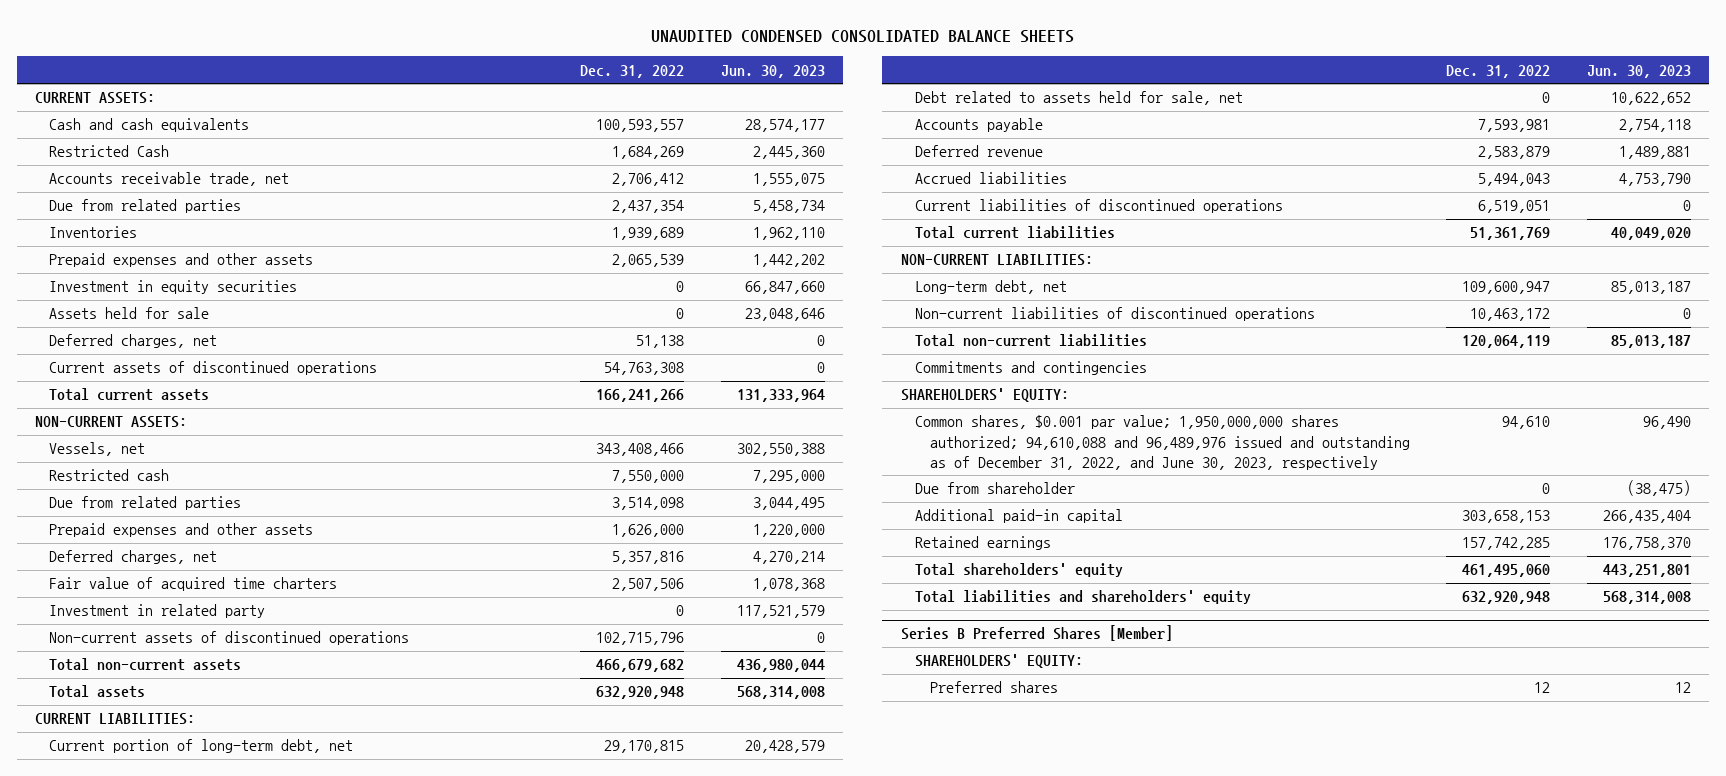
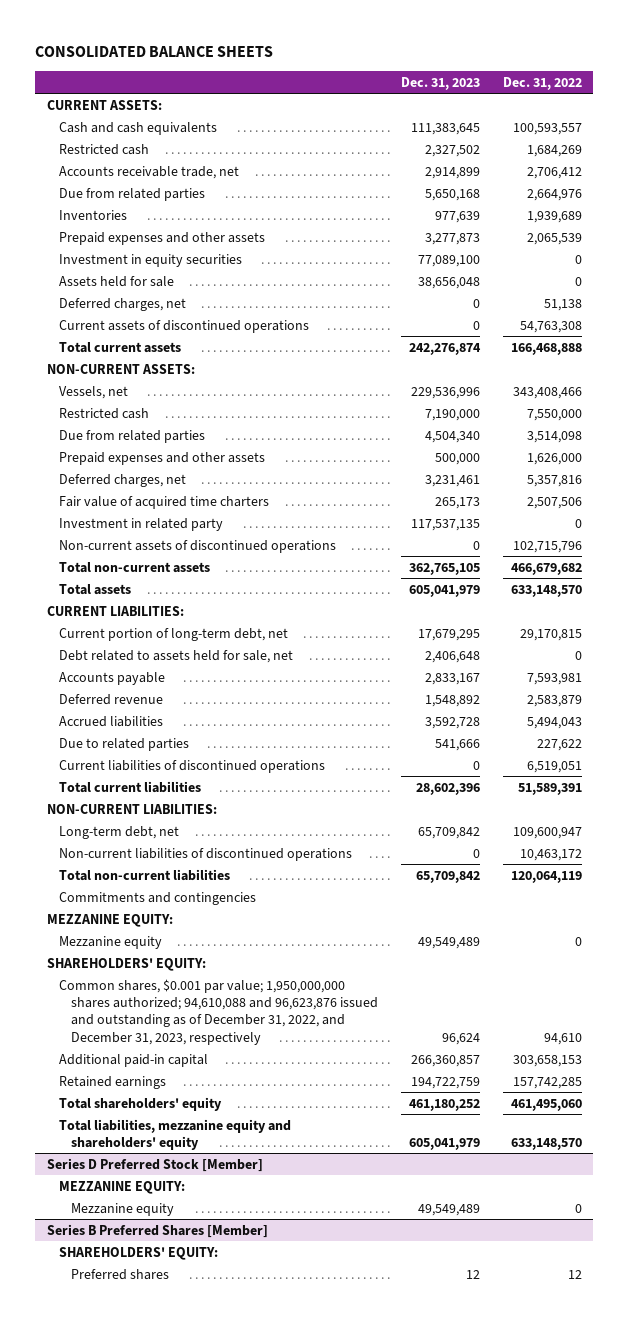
- UNAUDITED CONDENSED CONSOLIDATED BALANCE SHEETS
+ CONSOLIDATED BALANCE SHEETS
- | Dec. 31, 2022 | Jun. 30, 2023
+ | Dec. 31, 2023 | Dec. 31, 2022
- Restricted Cash | 1,684,269 | 2,445,360
+ Restricted cash | 2,327,502 | 1,684,269
- Due from related parties | 2,437,354 | 5,458,734
+ Due from related parties | 5,650,168 | 2,664,976
- Total current assets | 166,241,266 | 131,333,964
+ Total current assets | 242,276,874 | 166,468,888
- Total assets | 632,920,948 | 568,314,008
+ Total assets | 605,041,979 | 633,148,570
+ Due to related parties | 541,666 | 227,622
- Total current liabilities | 51,361,769 | 40,049,020
+ Total current liabilities | 28,602,396 | 51,589,391
+ MEZZANINE EQUITY:
+ Mezzanine equity | 49,549,489 | 0
- Common shares, $0.001 par value; 1,950,000,000 shares authorized; 94,610,088 and 96,489,976 issued and outstanding as of December 31, 2022, and June 30, 2023, respectively | 94,610 | 96,490
- Due from shareholder | 0 | (38,475)
+ Common shares, $0.001 par value; 1,950,000,000 shares authorized; 94,610,088 and 96,623,876 issued and outstanding as of December 31, 2022, and December 31, 2023, respectively | 96,624 | 94,610
- Total liabilities and shareholders' equity | 632,920,948 | 568,314,008
+ Total liabilities, mezzanine equity and shareholders' equity | 605,041,979 | 633,148,570
+ Series D Preferred Stock [Member]
+ MEZZANINE EQUITY:
+ Mezzanine equity | 49,549,489 | 0

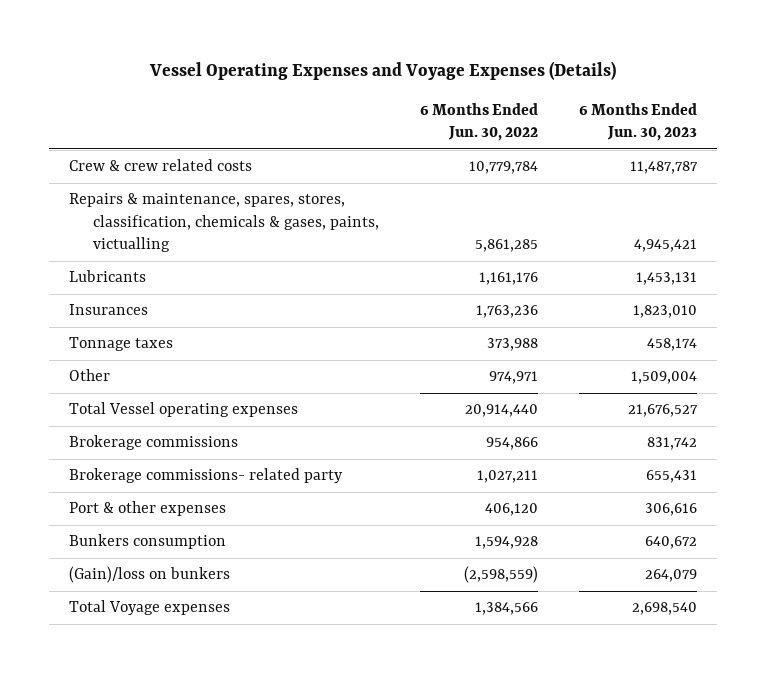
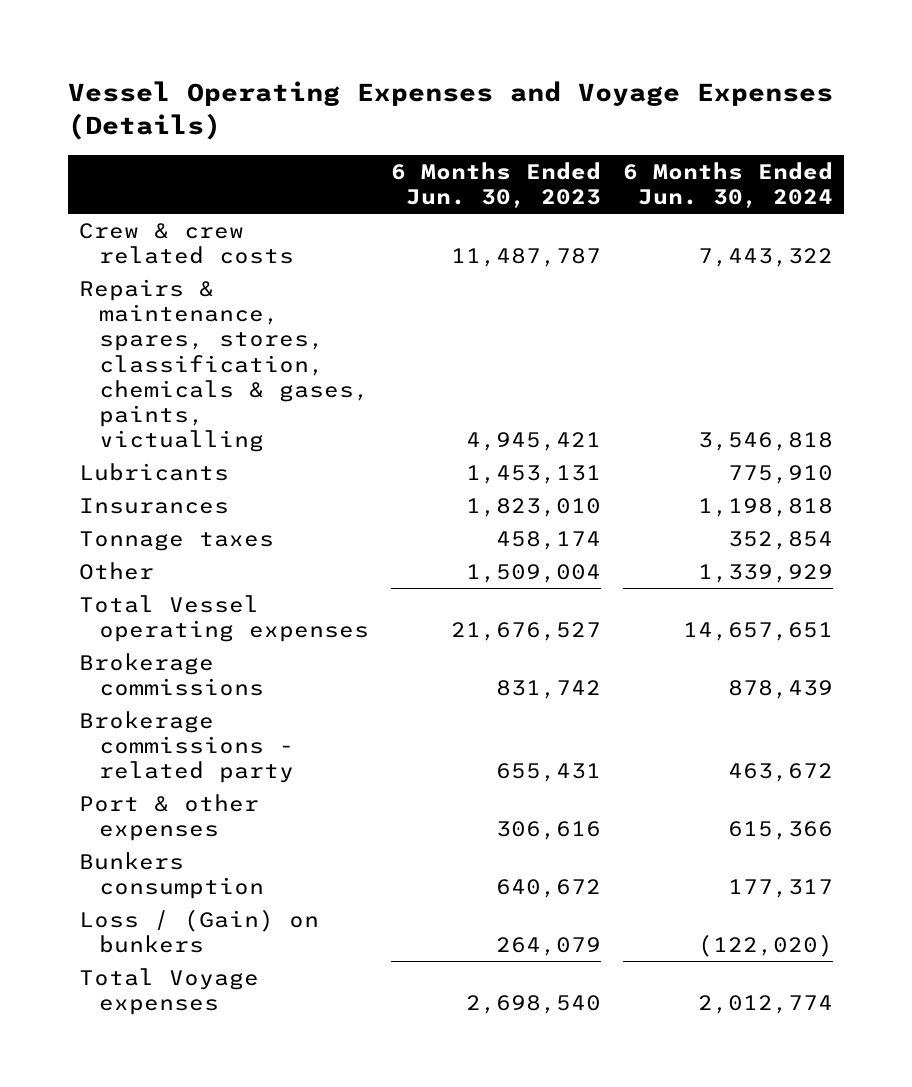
- | 6 Months Ended Jun. 30, 2022 | 6 Months Ended Jun. 30, 2023
+ | 6 Months Ended Jun. 30, 2023 | 6 Months Ended Jun. 30, 2024
- Brokerage commissions- related party | 1,027,211 | 655,431
+ Brokerage commissions - related party | 655,431 | 463,672
- (Gain)/loss on bunkers | (2,598,559) | 264,079
+ Loss / (Gain) on bunkers | 264,079 | (122,020)

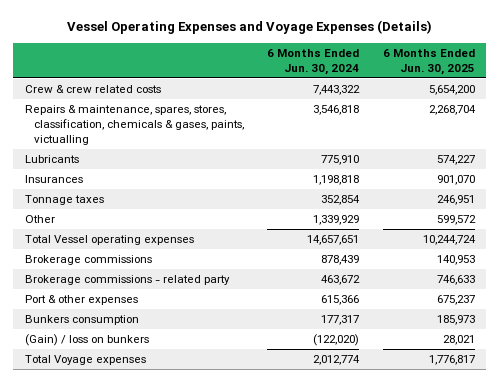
- | 6 Months Ended Jun. 30, 2023 | 6 Months Ended Jun. 30, 2024
+ | 6 Months Ended Jun. 30, 2024 | 6 Months Ended Jun. 30, 2025
- Loss / (Gain) on bunkers | 264,079 | (122,020)
+ (Gain) / loss on bunkers | (122,020) | 28,021

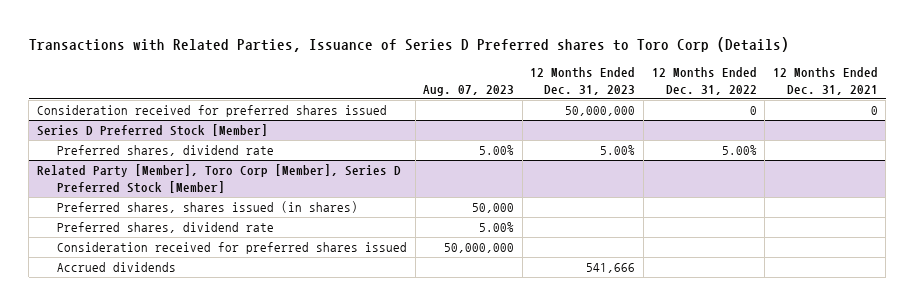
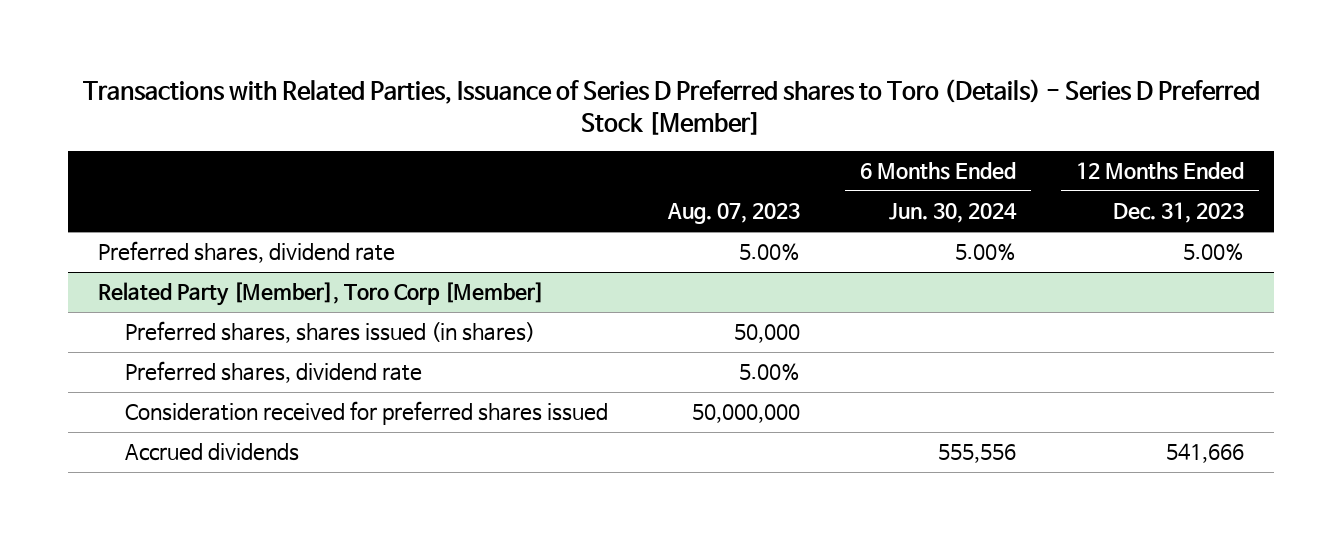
- Transactions with Related Parties, Issuance of Series D Preferred shares to Toro Corp (Details)
+ Transactions with Related Parties, Issuance of Series D Preferred shares to Toro (Details) - Series D Preferred Stock [Member]
- | Aug. 07, 2023 | 12 Months Ended Dec. 31, 2023 | 12 Months Ended Dec. 31, 2022 | 12 Months Ended Dec. 31, 2021
+ | Aug. 07, 2023 | 6 Months Ended Jun. 30, 2024 | 12 Months Ended Dec. 31, 2023
- Consideration received for preferred shares issued | | 50,000,000 | 0 | 0
- Series D Preferred Stock [Member]
- Related Party [Member], Toro Corp [Member], Series D Preferred Stock [Member]
+ Related Party [Member], Toro Corp [Member]

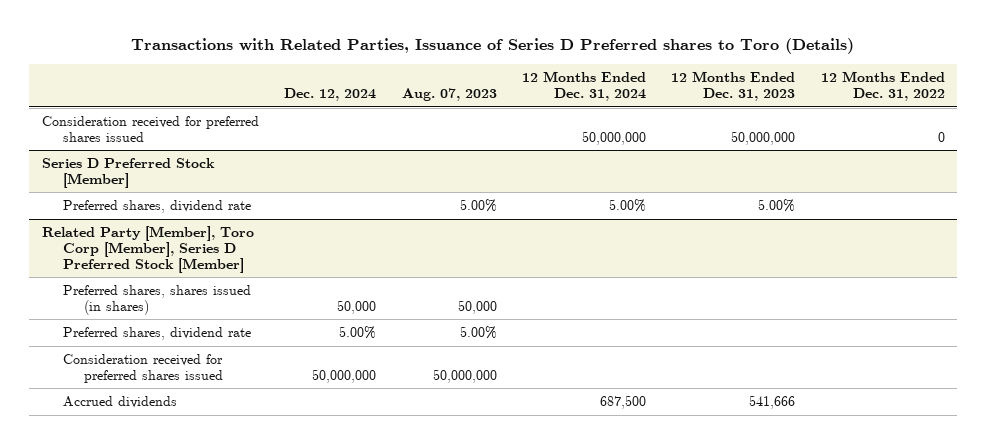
- Transactions with Related Parties, Issuance of Series D Preferred shares to Toro (Details) - Series D Preferred Stock [Member]
+ Transactions with Related Parties, Issuance of Series D Preferred shares to Toro (Details)
- | Aug. 07, 2023 | 6 Months Ended Jun. 30, 2024 | 12 Months Ended Dec. 31, 2023
+ | Dec. 12, 2024 | Aug. 07, 2023 | 12 Months Ended Dec. 31, 2024 | 12 Months Ended Dec. 31, 2023 | 12 Months Ended Dec. 31, 2022
+ Consideration received for preferred shares issued | | | 50,000,000 | 50,000,000 | 0
+ Series D Preferred Stock [Member]
- Related Party [Member], Toro Corp [Member]
+ Related Party [Member], Toro Corp [Member], Series D Preferred Stock [Member]

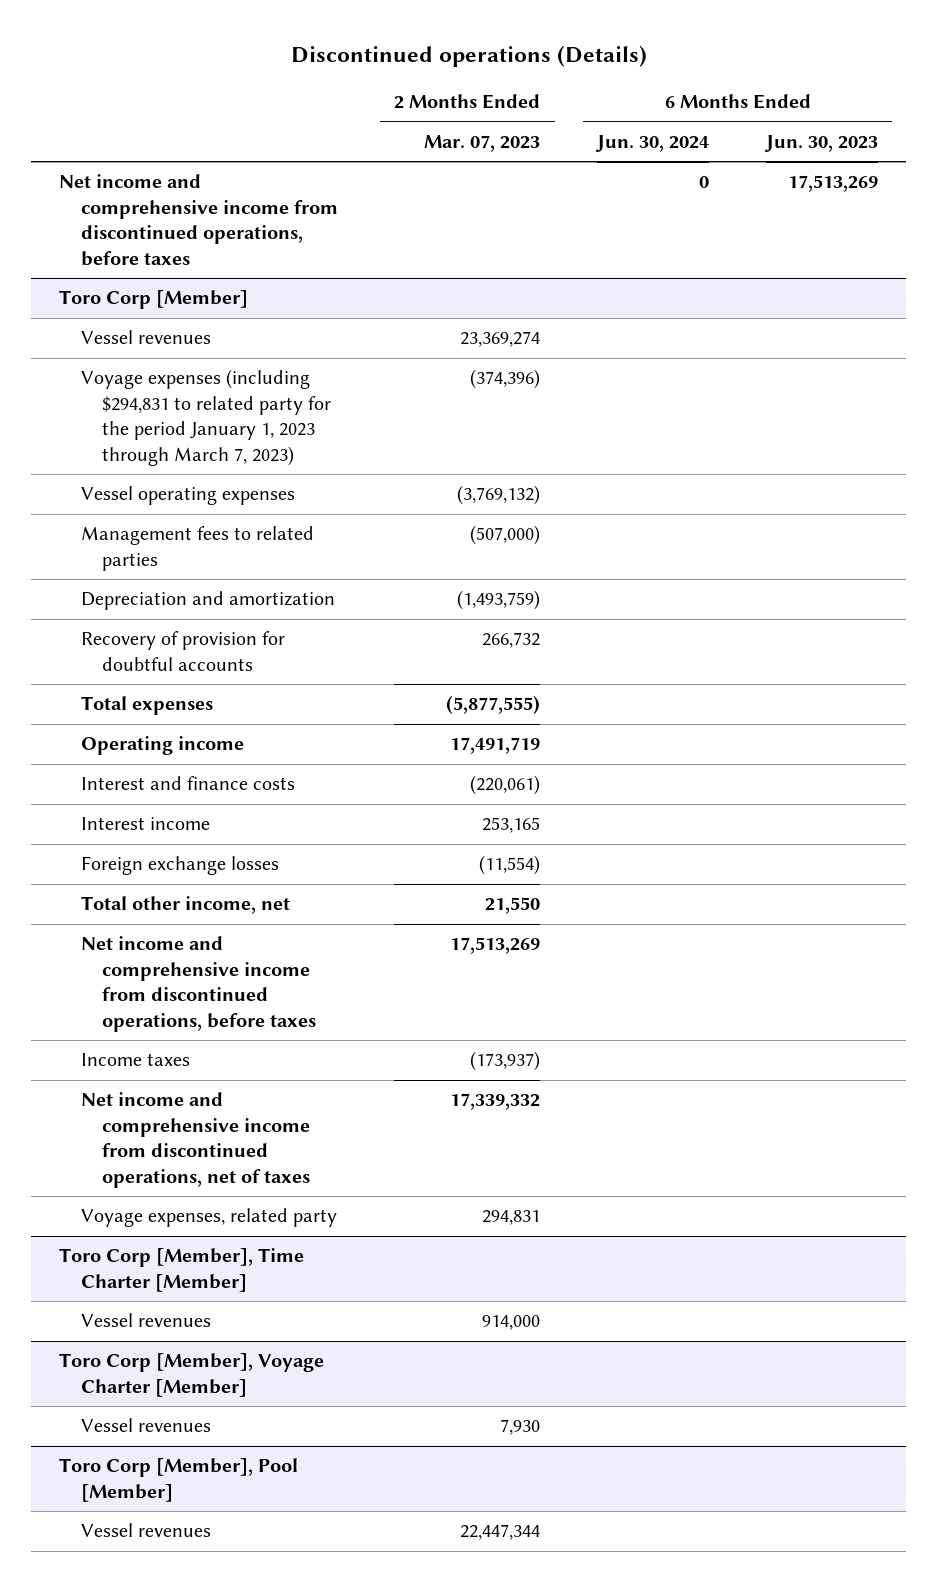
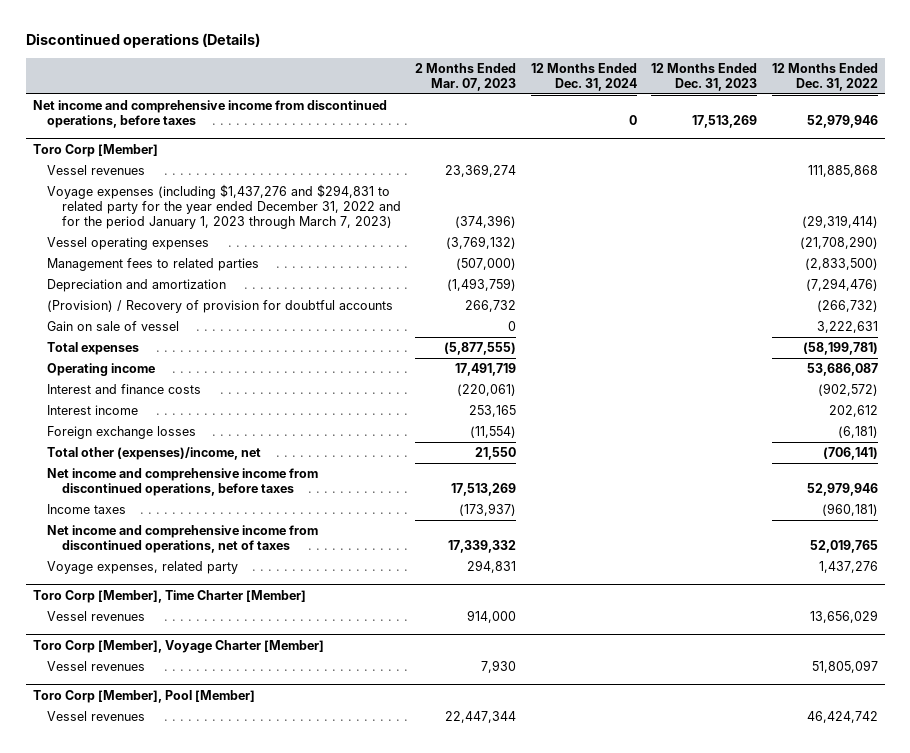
- | 2 Months Ended Mar. 07, 2023 | 6 Months Ended Jun. 30, 2024 | 6 Months Ended Jun. 30, 2023
+ | 2 Months Ended Mar. 07, 2023 | 12 Months Ended Dec. 31, 2024 | 12 Months Ended Dec. 31, 2023 | 12 Months Ended Dec. 31, 2022
@ Toro Corp [Member]
- Voyage expenses (including $294,831 to related party for the period January 1, 2023 through March 7, 2023) | (374,396) | |
+ Voyage expenses (including $1,437,276 and $294,831 to related party for the year ended December 31, 2022 and for the period January 1, 2023 through March 7, 2023) | (374,396) | | | (29,319,414)
- Recovery of provision for doubtful accounts | 266,732 | |
+ (Provision) / Recovery of provision for doubtful accounts | 266,732 | | | (266,732)
+ Gain on sale of vessel | 0 | | | 3,222,631
- Total other income, net | 21,550 | |
+ Total other (expenses)/income, net | 21,550 | | | (706,141)

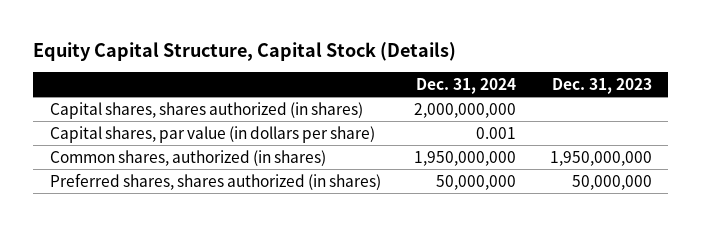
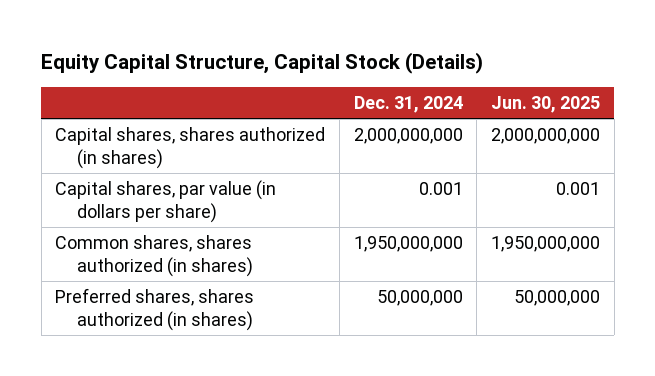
- | Dec. 31, 2024 | Dec. 31, 2023
+ | Dec. 31, 2024 | Jun. 30, 2025
- Common shares, authorized (in shares) | 1,950,000,000 | 1,950,000,000
+ Common shares, shares authorized (in shares) | 1,950,000,000 | 1,950,000,000

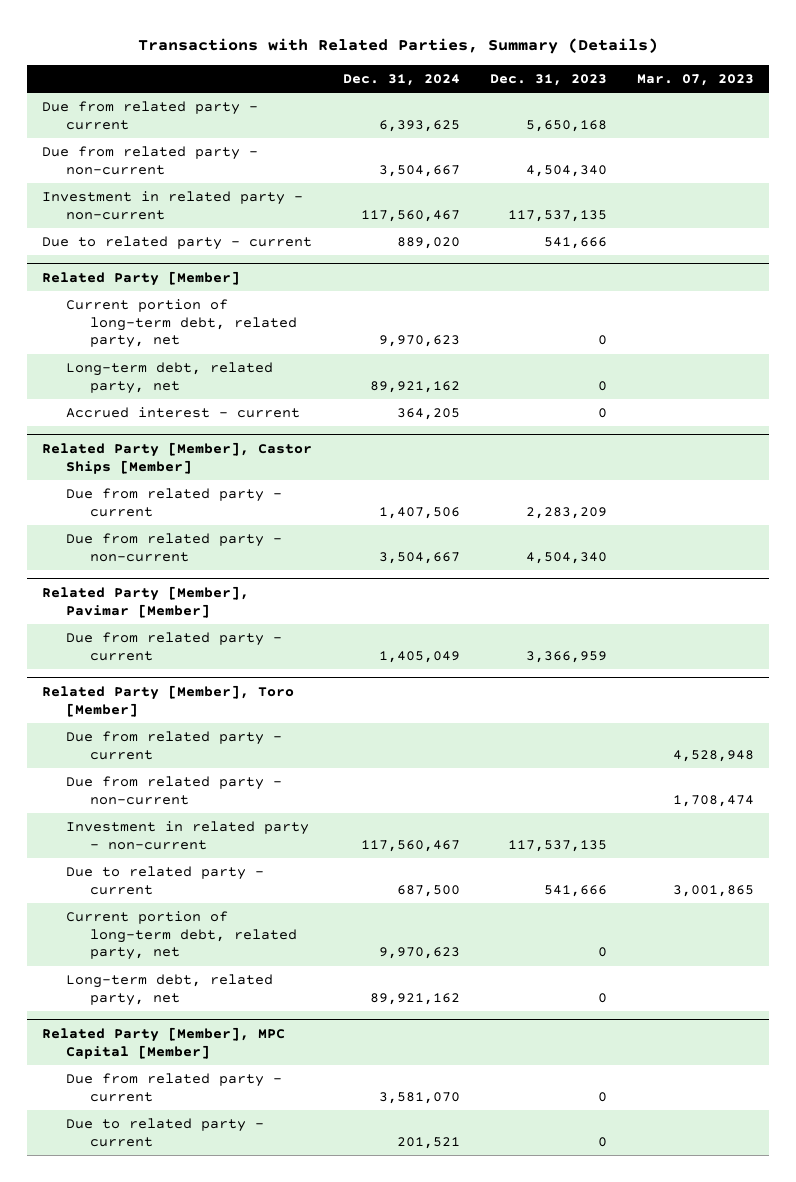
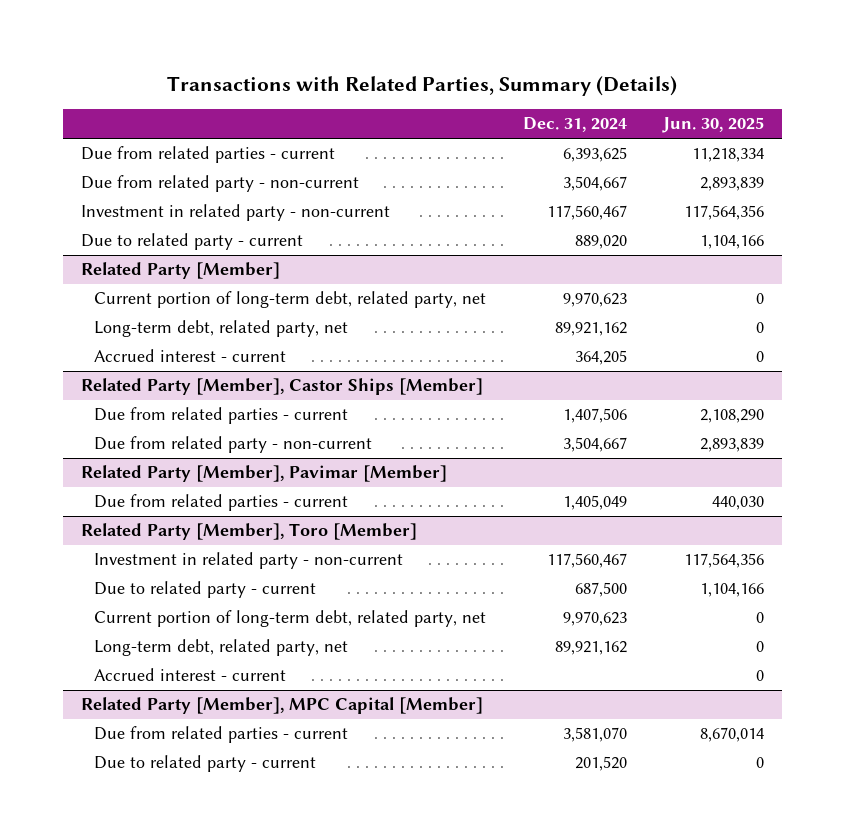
- | Dec. 31, 2024 | Dec. 31, 2023 | Mar. 07, 2023
+ | Dec. 31, 2024 | Jun. 30, 2025
- Due from related party - current | 6,393,625 | 5,650,168 |
+ Due from related parties - current | 6,393,625 | 11,218,334
@ Related Party [Member], Castor Ships [Member]
- Due from related party - current | 1,407,506 | 2,283,209 |
+ Due from related parties - current | 1,407,506 | 2,108,290
@ Related Party [Member], Pavimar [Member]
- Due from related party - current | 1,405,049 | 3,366,959 |
+ Due from related parties - current | 1,405,049 | 440,030
@ Related Party [Member], Toro [Member]
- Due from related party - current | | | 4,528,948
- Due from related party - non-current | | | 1,708,474
+ Accrued interest - current | | 0
@ Related Party [Member], MPC Capital [Member]
- Due from related party - current | 3,581,070 | 0 |
- Due to related party - current | 201,521 | 0 |
+ Due from related parties - current | 3,581,070 | 8,670,014
+ Due to related party - current | 201,520 | 0

